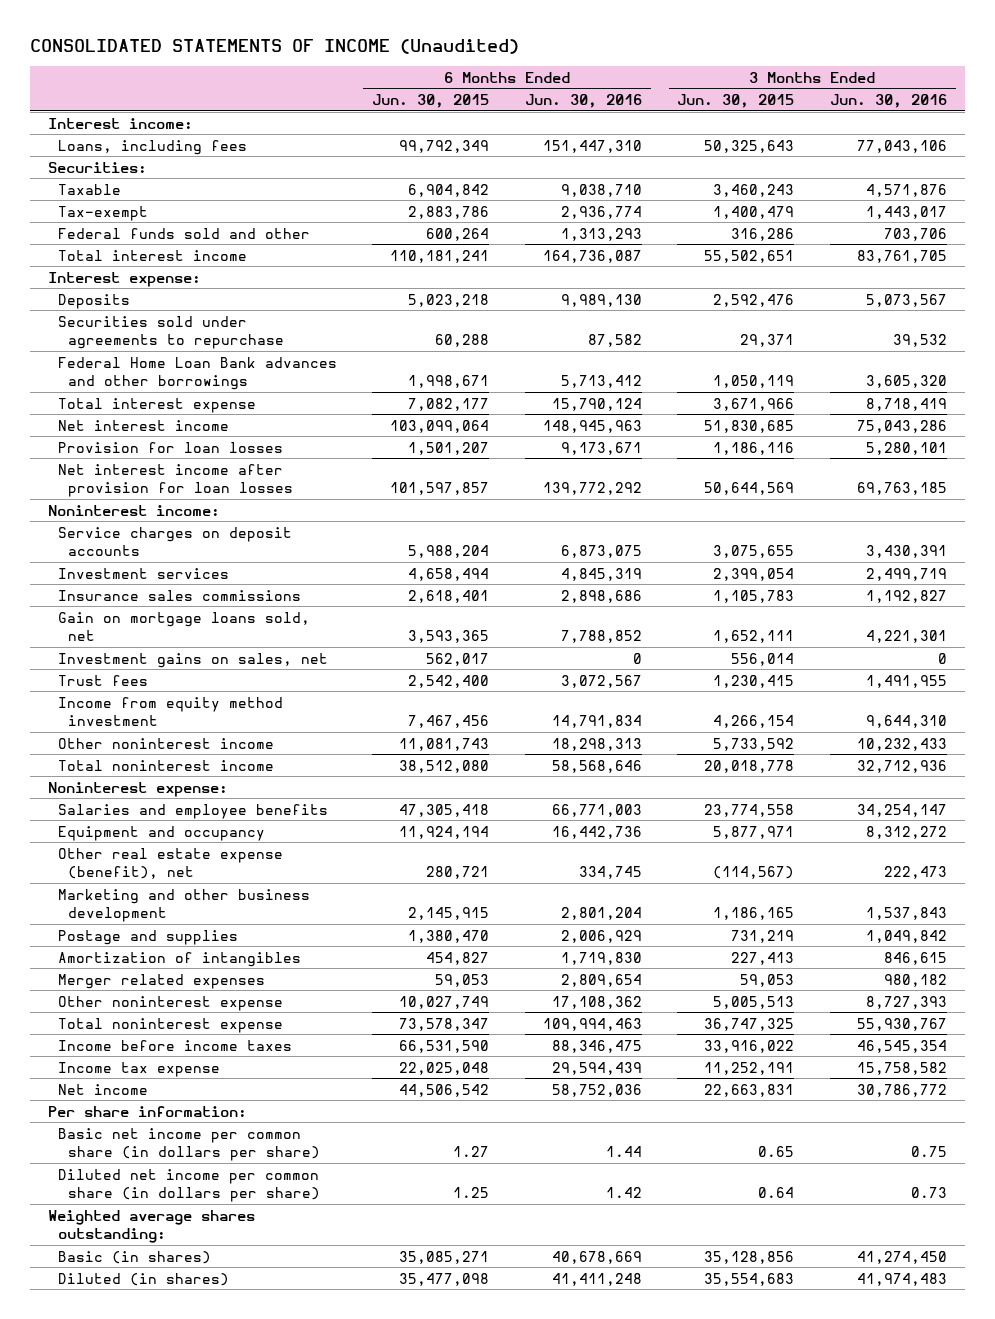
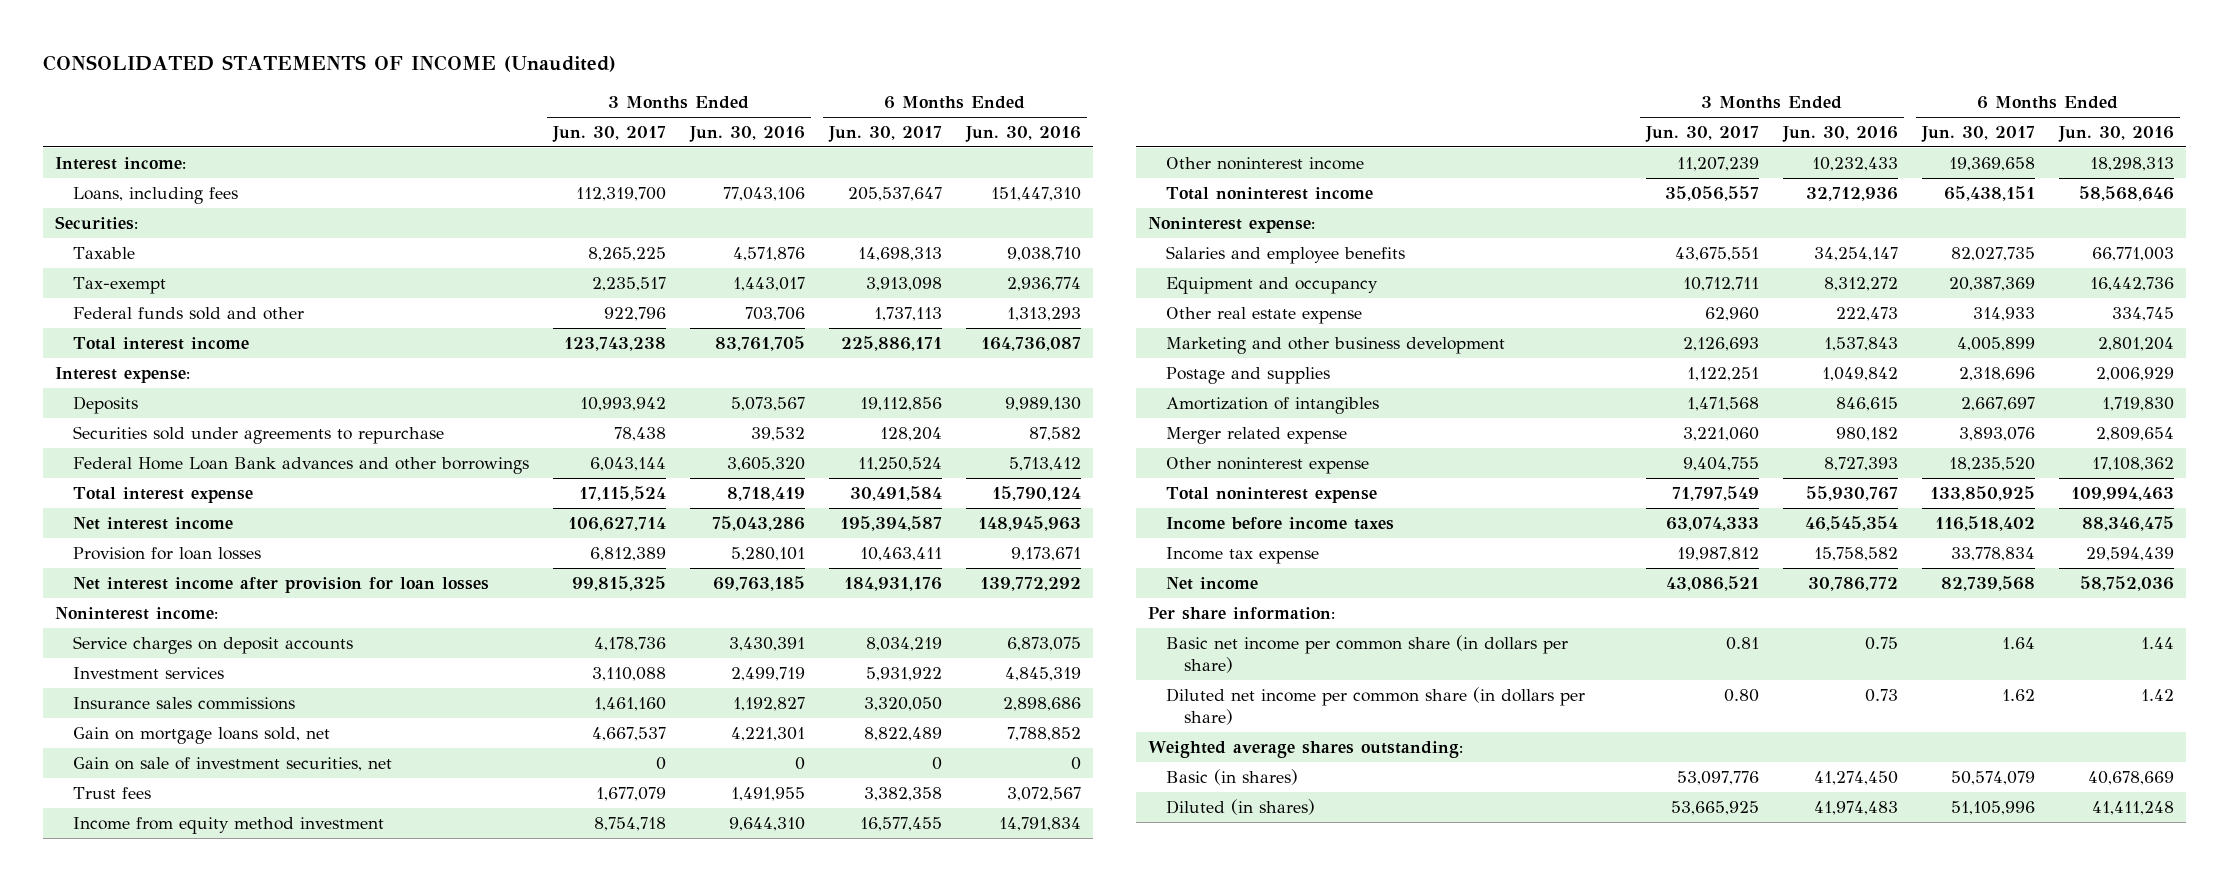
- | 6 Months Ended Jun. 30, 2015 | 6 Months Ended Jun. 30, 2016 | 3 Months Ended Jun. 30, 2015 | 3 Months Ended Jun. 30, 2016
+ | 3 Months Ended Jun. 30, 2017 | 3 Months Ended Jun. 30, 2016 | 6 Months Ended Jun. 30, 2017 | 6 Months Ended Jun. 30, 2016
- Investment gains on sales, net | 562,017 | 0 | 556,014 | 0
+ Gain on sale of investment securities, net | 0 | 0 | 0 | 0
- Other real estate expense (benefit), net | 280,721 | 334,745 | (114,567) | 222,473
+ Other real estate expense | 62,960 | 222,473 | 314,933 | 334,745
- Merger related expenses | 59,053 | 2,809,654 | 59,053 | 980,182
+ Merger related expense | 3,221,060 | 980,182 | 3,893,076 | 2,809,654

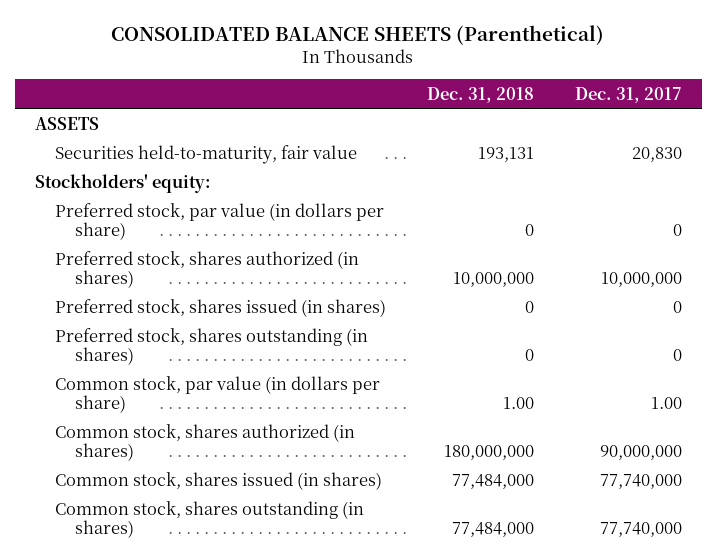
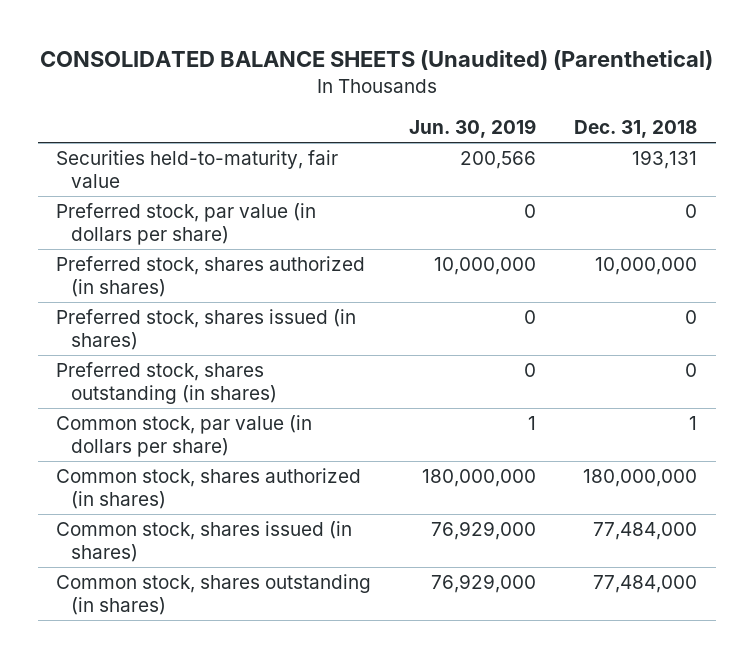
- CONSOLIDATED BALANCE SHEETS (Parenthetical)
+ CONSOLIDATED BALANCE SHEETS (Unaudited) (Parenthetical)
- | Dec. 31, 2018 | Dec. 31, 2017
+ | Jun. 30, 2019 | Dec. 31, 2018
- ASSETS
- Stockholders' equity:
- Common stock, par value (in dollars per share) | 1.00 | 1.00
+ Common stock, par value (in dollars per share) | 1 | 1

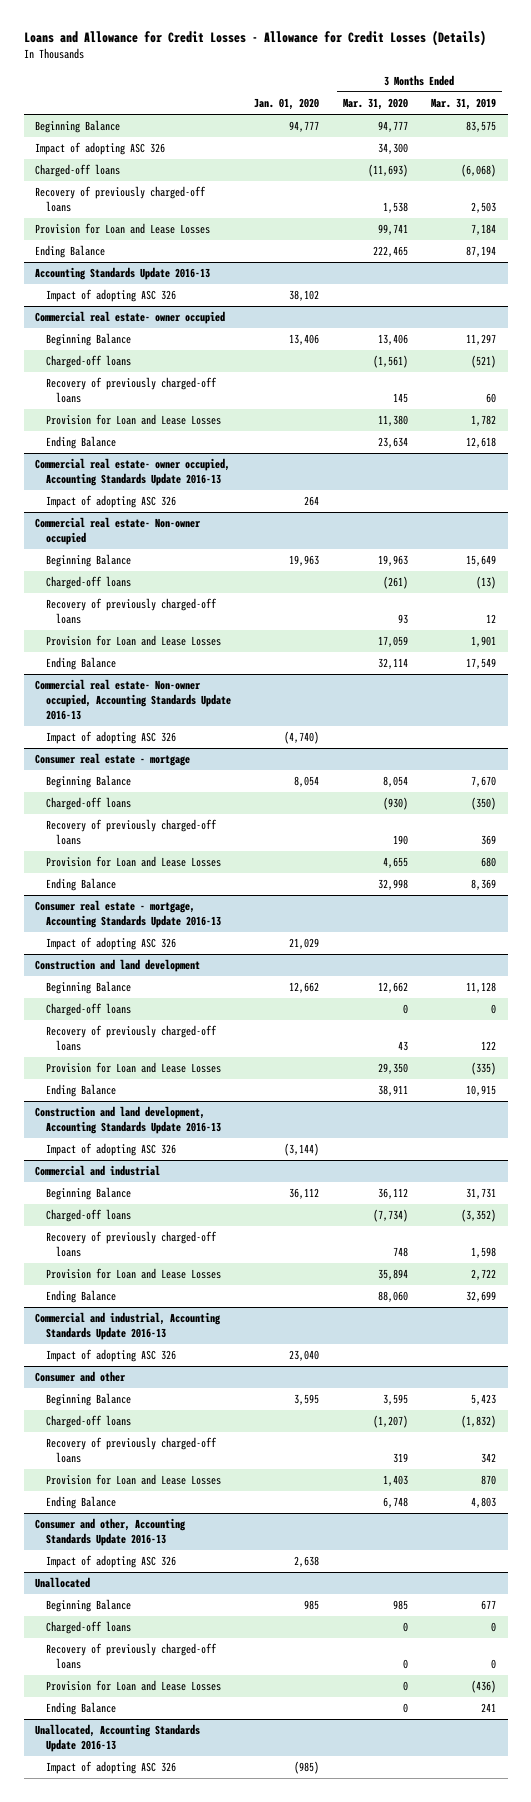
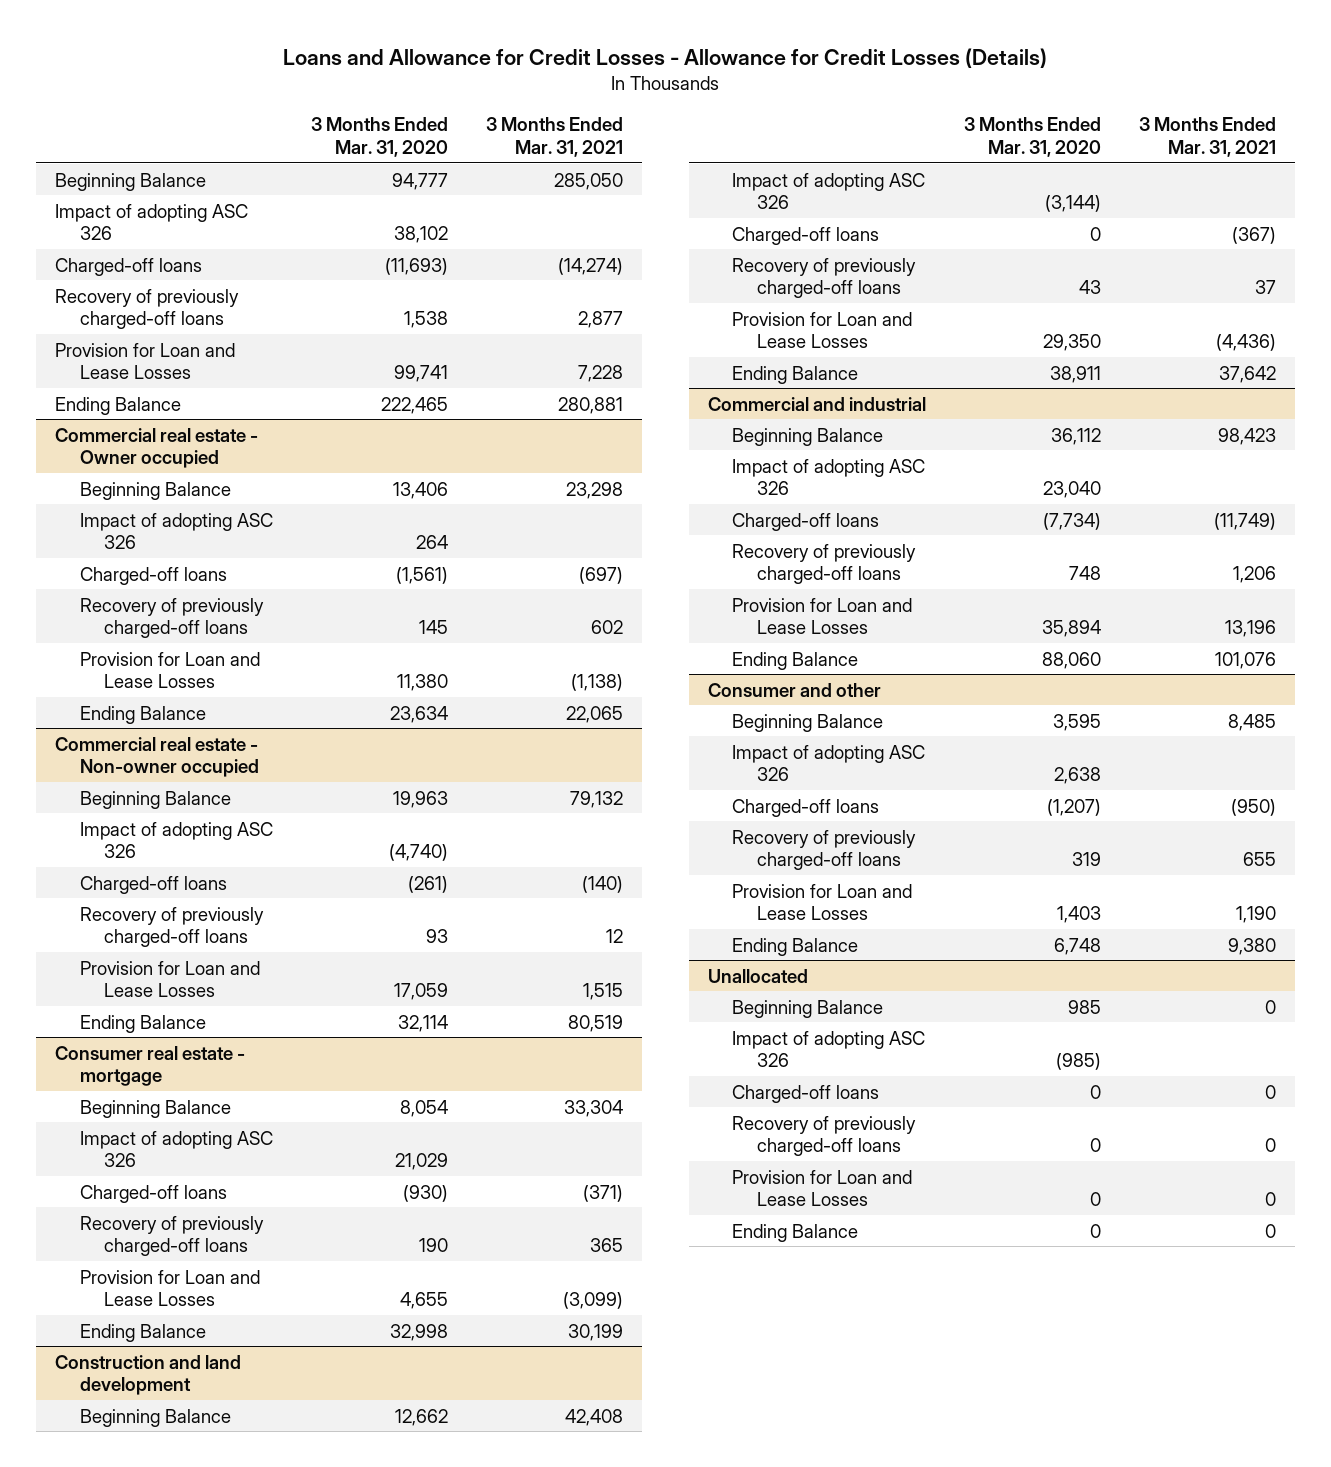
- | Jan. 01, 2020 | 3 Months Ended Mar. 31, 2020 | 3 Months Ended Mar. 31, 2019
+ | 3 Months Ended Mar. 31, 2020 | 3 Months Ended Mar. 31, 2021
- Impact of adopting ASC 326 | | 34,300 |
+ Impact of adopting ASC 326 | 38,102 |
- Accounting Standards Update 2016-13
- Impact of adopting ASC 326 | 38,102 | |
- Commercial real estate- owner occupied
+ Commercial real estate - Owner occupied
+ Impact of adopting ASC 326 | 264 |
- Commercial real estate- owner occupied, Accounting Standards Update 2016-13
- Impact of adopting ASC 326 | 264 | |
- Commercial real estate- Non-owner occupied
+ Commercial real estate - Non-owner occupied
+ Impact of adopting ASC 326 | (4,740) |
- Commercial real estate- Non-owner occupied, Accounting Standards Update 2016-13
- Impact of adopting ASC 326 | (4,740) | |
@ Consumer real estate - mortgage
+ Impact of adopting ASC 326 | 21,029 |
- Consumer real estate - mortgage, Accounting Standards Update 2016-13
- Impact of adopting ASC 326 | 21,029 | |
@ Construction and land development
+ Impact of adopting ASC 326 | (3,144) |
- Construction and land development, Accounting Standards Update 2016-13
- Impact of adopting ASC 326 | (3,144) | |
@ Commercial and industrial
+ Impact of adopting ASC 326 | 23,040 |
- Commercial and industrial, Accounting Standards Update 2016-13
- Impact of adopting ASC 326 | 23,040 | |
@ Consumer and other
+ Impact of adopting ASC 326 | 2,638 |
- Consumer and other, Accounting Standards Update 2016-13
- Impact of adopting ASC 326 | 2,638 | |
@ Unallocated
+ Impact of adopting ASC 326 | (985) |
- Unallocated, Accounting Standards Update 2016-13
- Impact of adopting ASC 326 | (985) | |

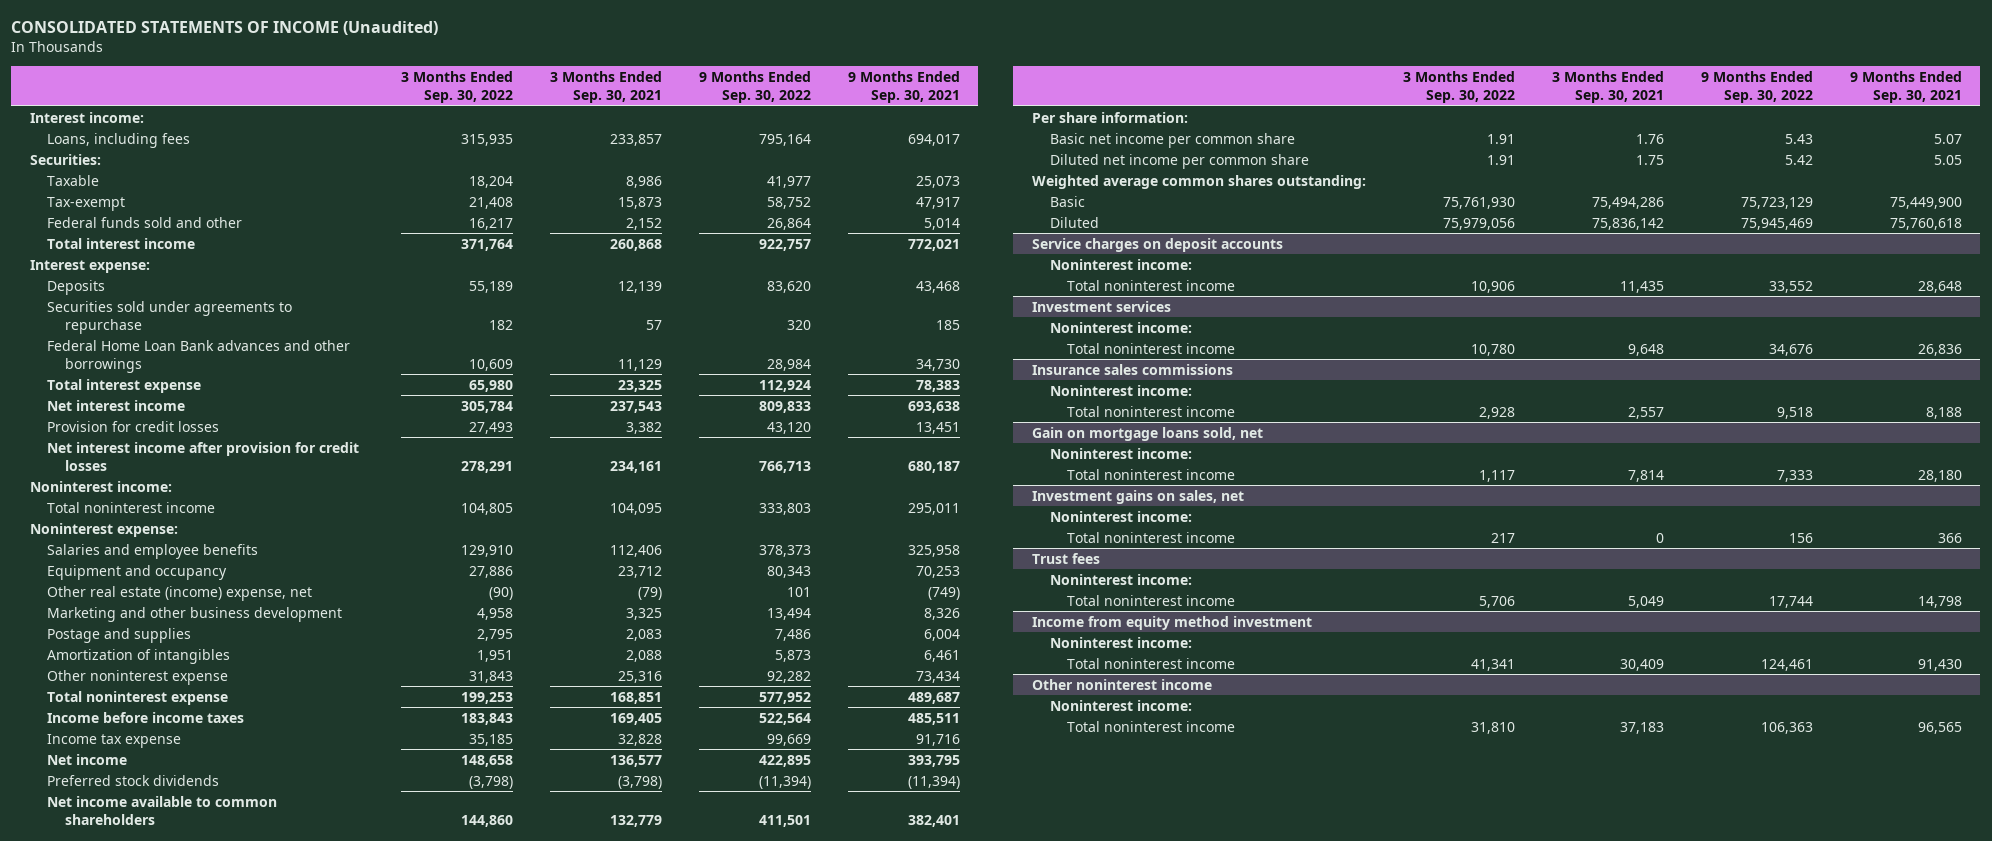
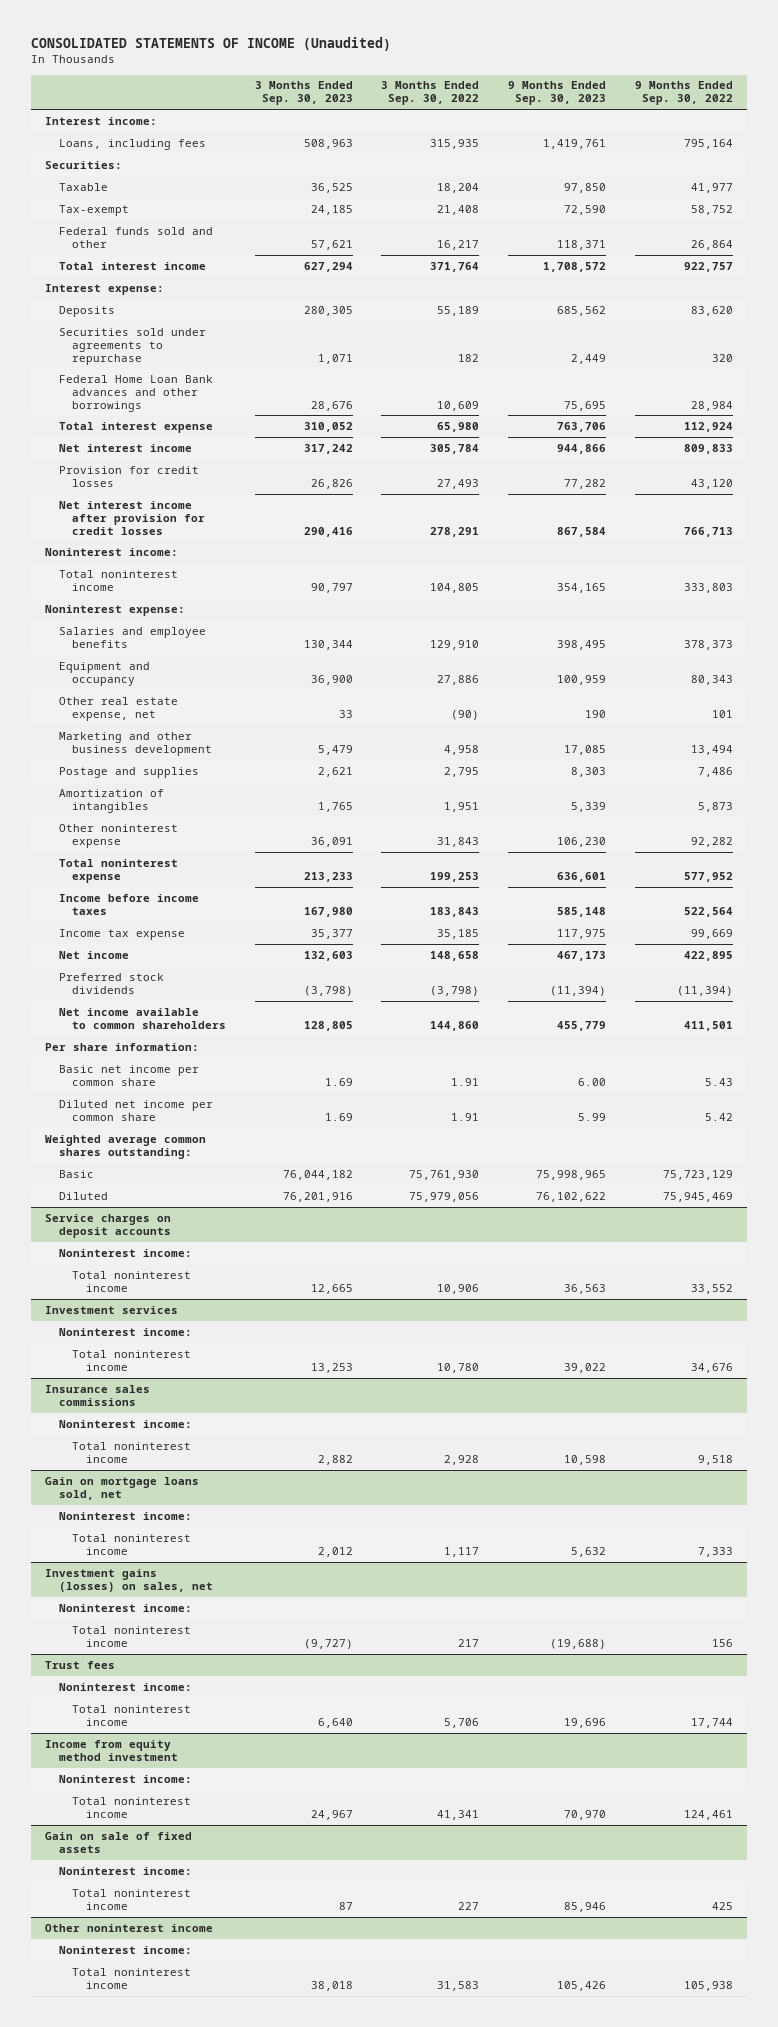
- | 3 Months Ended Sep. 30, 2022 | 3 Months Ended Sep. 30, 2021 | 9 Months Ended Sep. 30, 2022 | 9 Months Ended Sep. 30, 2021
+ | 3 Months Ended Sep. 30, 2023 | 3 Months Ended Sep. 30, 2022 | 9 Months Ended Sep. 30, 2023 | 9 Months Ended Sep. 30, 2022
- Other real estate (income) expense, net | (90) | (79) | 101 | (749)
+ Other real estate expense, net | 33 | (90) | 190 | 101
- Investment gains on sales, net
+ Investment gains (losses) on sales, net
+ Gain on sale of fixed assets
+ Noninterest income:
+ Total noninterest income | 87 | 227 | 85,946 | 425
@ Other noninterest income
- Total noninterest income | 31,810 | 37,183 | 106,363 | 96,565
+ Total noninterest income | 38,018 | 31,583 | 105,426 | 105,938

